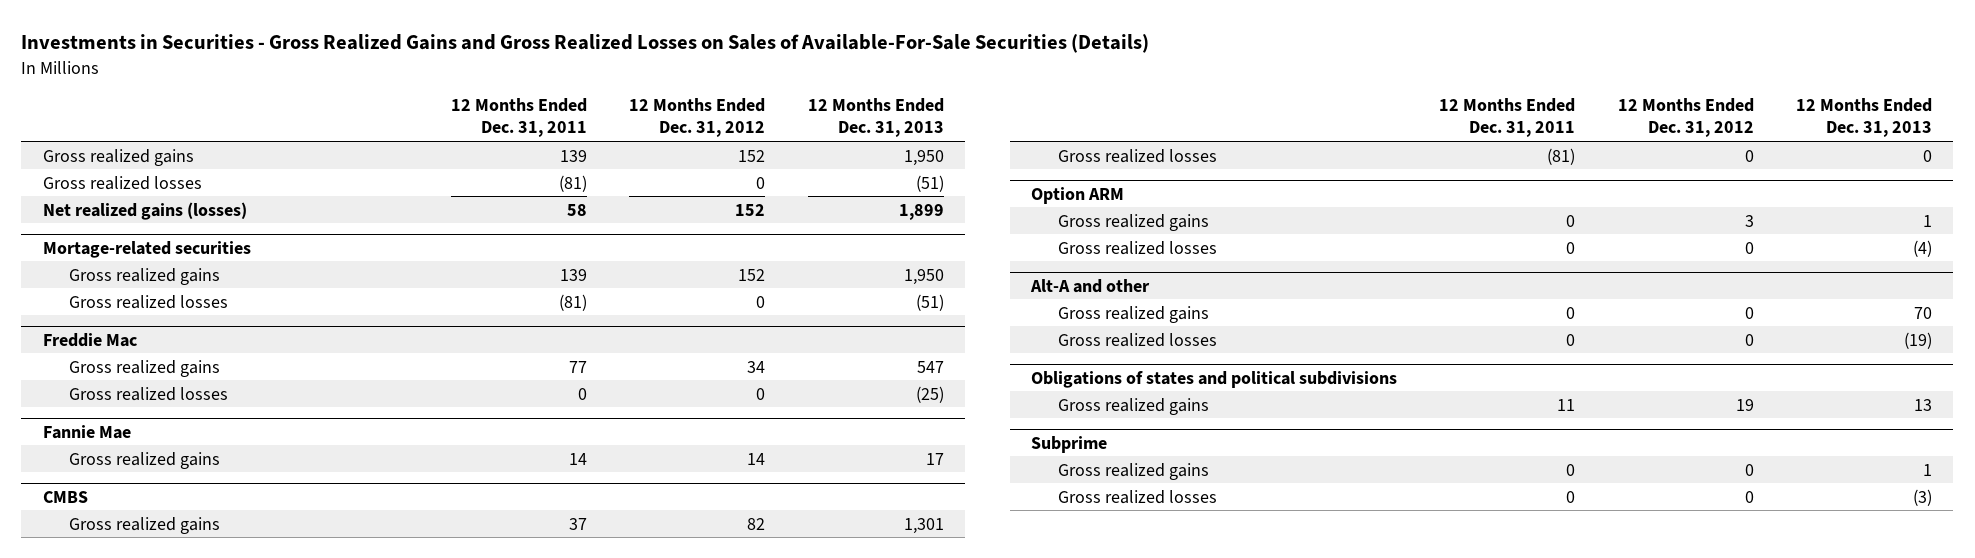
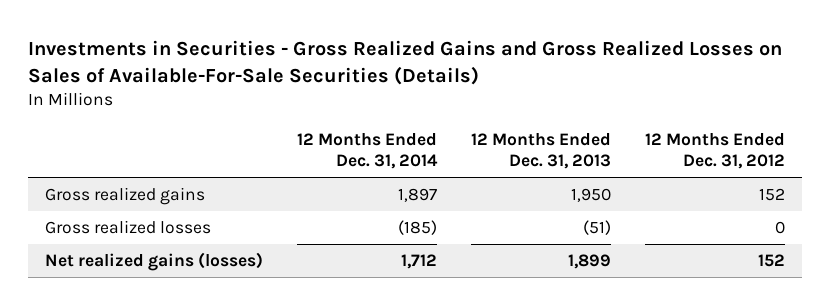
- | 12 Months Ended Dec. 31, 2011 | 12 Months Ended Dec. 31, 2012 | 12 Months Ended Dec. 31, 2013
+ | 12 Months Ended Dec. 31, 2014 | 12 Months Ended Dec. 31, 2013 | 12 Months Ended Dec. 31, 2012
- Mortage-related securities
- Gross realized gains | 139 | 152 | 1,950
- Gross realized losses | (81) | 0 | (51)
- Freddie Mac
- Gross realized gains | 77 | 34 | 547
- Gross realized losses | 0 | 0 | (25)
- Fannie Mae
- Gross realized gains | 14 | 14 | 17
- CMBS
- Gross realized gains | 37 | 82 | 1,301
- Gross realized losses | (81) | 0 | 0
- Option ARM
- Gross realized gains | 0 | 3 | 1
- Gross realized losses | 0 | 0 | (4)
- Alt-A and other
- Gross realized gains | 0 | 0 | 70
- Gross realized losses | 0 | 0 | (19)
- Obligations of states and political subdivisions
- Gross realized gains | 11 | 19 | 13
- Subprime
- Gross realized gains | 0 | 0 | 1
- Gross realized losses | 0 | 0 | (3)

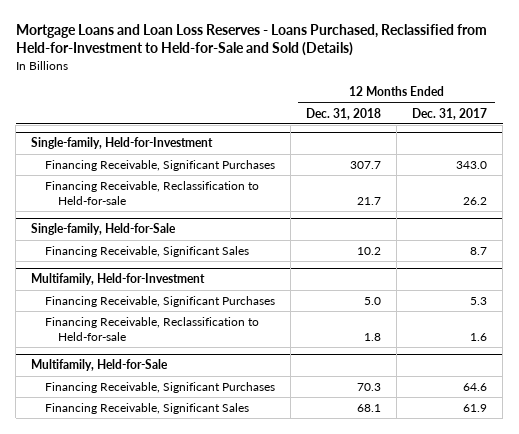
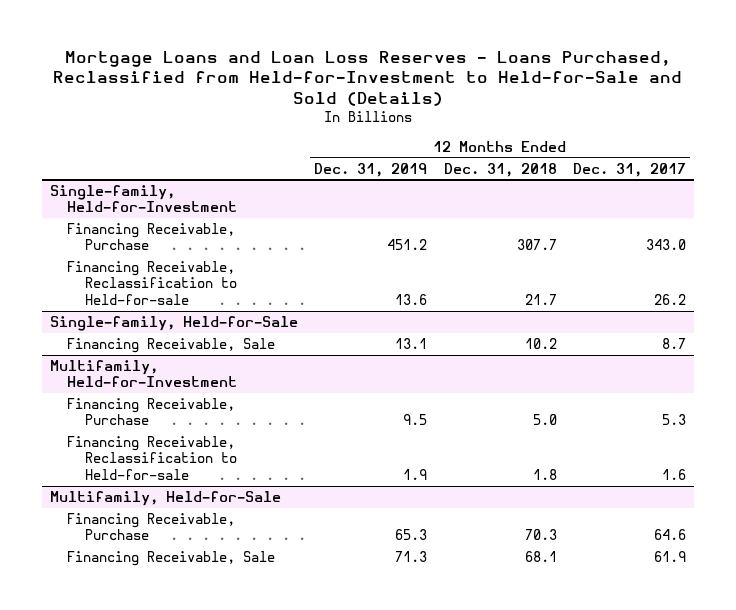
- | 12 Months Ended Dec. 31, 2018 | 12 Months Ended Dec. 31, 2017
+ | 12 Months Ended Dec. 31, 2019 | 12 Months Ended Dec. 31, 2018 | 12 Months Ended Dec. 31, 2017
@ Single-family, Held-for-Investment
- Financing Receivable, Significant Purchases | 307.7 | 343.0
+ Financing Receivable, Purchase | 451.2 | 307.7 | 343.0
@ Single-family, Held-for-Sale
- Financing Receivable, Significant Sales | 10.2 | 8.7
+ Financing Receivable, Sale | 13.1 | 10.2 | 8.7
@ Multifamily, Held-for-Investment
- Financing Receivable, Significant Purchases | 5.0 | 5.3
+ Financing Receivable, Purchase | 9.5 | 5.0 | 5.3
@ Multifamily, Held-for-Sale
- Financing Receivable, Significant Purchases | 70.3 | 64.6
- Financing Receivable, Significant Sales | 68.1 | 61.9
+ Financing Receivable, Purchase | 65.3 | 70.3 | 64.6
+ Financing Receivable, Sale | 71.3 | 68.1 | 61.9

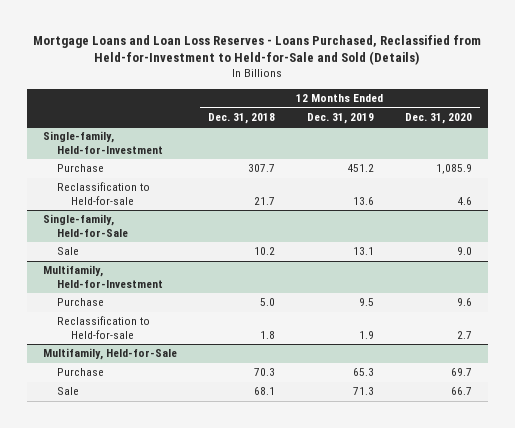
- | 12 Months Ended Dec. 31, 2019 | 12 Months Ended Dec. 31, 2018 | 12 Months Ended Dec. 31, 2017
+ | 12 Months Ended Dec. 31, 2018 | 12 Months Ended Dec. 31, 2019 | 12 Months Ended Dec. 31, 2020
@ Single-family, Held-for-Investment
- Financing Receivable, Purchase | 451.2 | 307.7 | 343.0
- Financing Receivable, Reclassification to Held-for-sale | 13.6 | 21.7 | 26.2
+ Purchase | 307.7 | 451.2 | 1,085.9
+ Reclassification to Held-for-sale | 21.7 | 13.6 | 4.6
@ Single-family, Held-for-Sale
- Financing Receivable, Sale | 13.1 | 10.2 | 8.7
+ Sale | 10.2 | 13.1 | 9.0
@ Multifamily, Held-for-Investment
- Financing Receivable, Purchase | 9.5 | 5.0 | 5.3
- Financing Receivable, Reclassification to Held-for-sale | 1.9 | 1.8 | 1.6
+ Purchase | 5.0 | 9.5 | 9.6
+ Reclassification to Held-for-sale | 1.8 | 1.9 | 2.7
@ Multifamily, Held-for-Sale
- Financing Receivable, Purchase | 65.3 | 70.3 | 64.6
- Financing Receivable, Sale | 71.3 | 68.1 | 61.9
+ Purchase | 70.3 | 65.3 | 69.7
+ Sale | 68.1 | 71.3 | 66.7

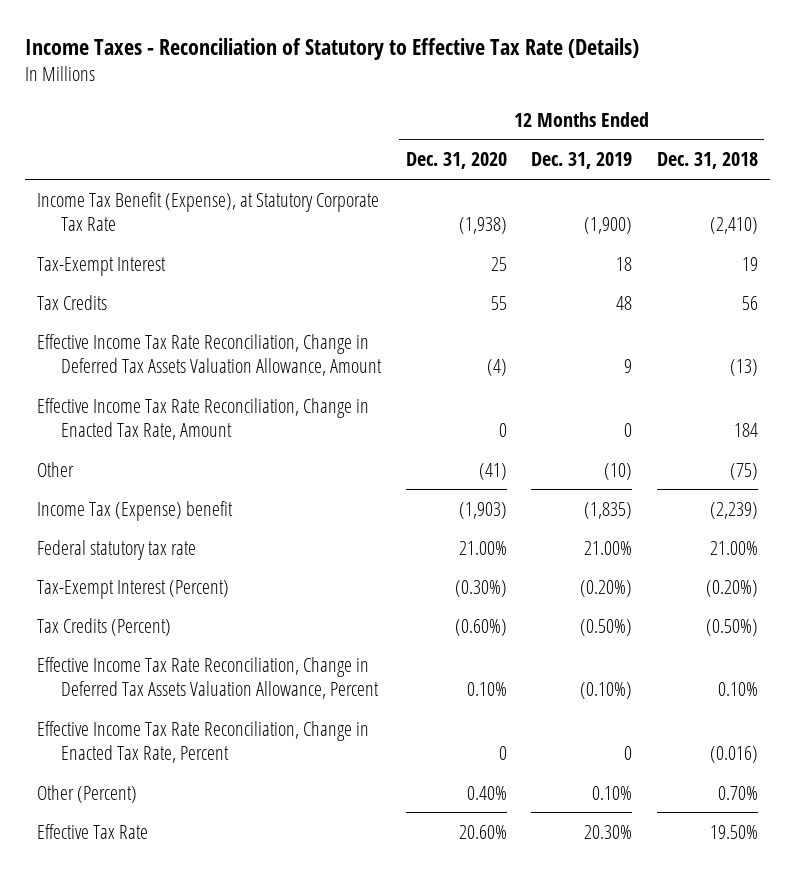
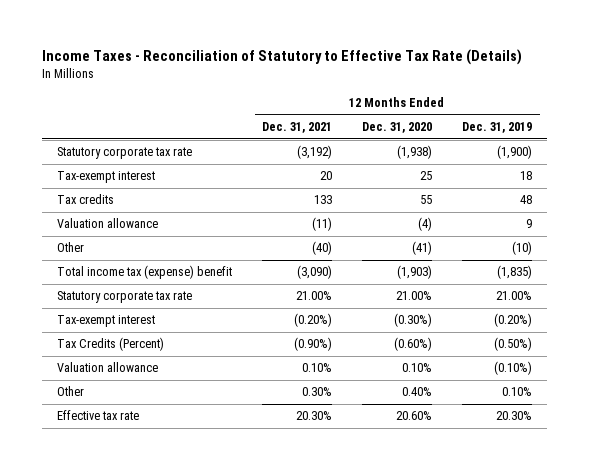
- | 12 Months Ended Dec. 31, 2020 | 12 Months Ended Dec. 31, 2019 | 12 Months Ended Dec. 31, 2018
+ | 12 Months Ended Dec. 31, 2021 | 12 Months Ended Dec. 31, 2020 | 12 Months Ended Dec. 31, 2019
- Income Tax Benefit (Expense), at Statutory Corporate Tax Rate | (1,938) | (1,900) | (2,410)
- Tax-Exempt Interest | 25 | 18 | 19
- Tax Credits | 55 | 48 | 56
- Effective Income Tax Rate Reconciliation, Change in Deferred Tax Assets Valuation Allowance, Amount | (4) | 9 | (13)
- Effective Income Tax Rate Reconciliation, Change in Enacted Tax Rate, Amount | 0 | 0 | 184
+ Statutory corporate tax rate | (3,192) | (1,938) | (1,900)
+ Tax-exempt interest | 20 | 25 | 18
+ Tax credits | 133 | 55 | 48
+ Valuation allowance | (11) | (4) | 9
- Income Tax (Expense) benefit | (1,903) | (1,835) | (2,239)
- Federal statutory tax rate | 21.00% | 21.00% | 21.00%
- Tax-Exempt Interest (Percent) | (0.30%) | (0.20%) | (0.20%)
+ Total income tax (expense) benefit | (3,090) | (1,903) | (1,835)
+ Statutory corporate tax rate | 21.00% | 21.00% | 21.00%
+ Tax-exempt interest | (0.20%) | (0.30%) | (0.20%)
- Effective Income Tax Rate Reconciliation, Change in Deferred Tax Assets Valuation Allowance, Percent | 0.10% | (0.10%) | 0.10%
- Effective Income Tax Rate Reconciliation, Change in Enacted Tax Rate, Percent | 0 | 0 | (0.016)
- Other (Percent) | 0.40% | 0.10% | 0.70%
- Effective Tax Rate | 20.60% | 20.30% | 19.50%
+ Valuation allowance | 0.10% | 0.10% | (0.10%)
+ Other | 0.30% | 0.40% | 0.10%
+ Effective tax rate | 20.30% | 20.60% | 20.30%

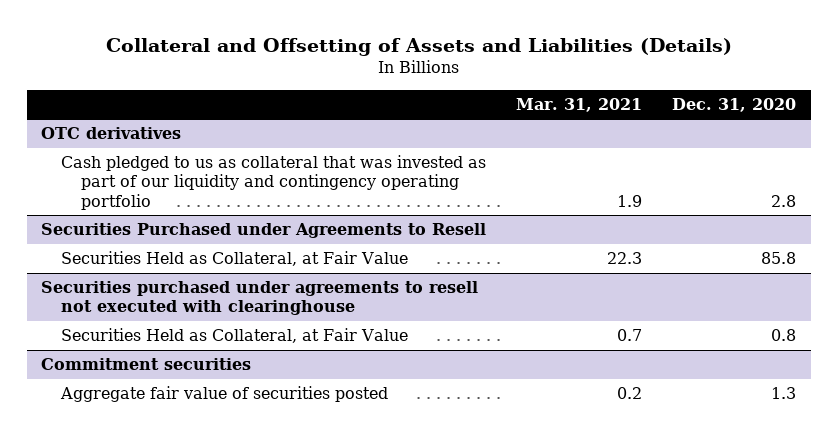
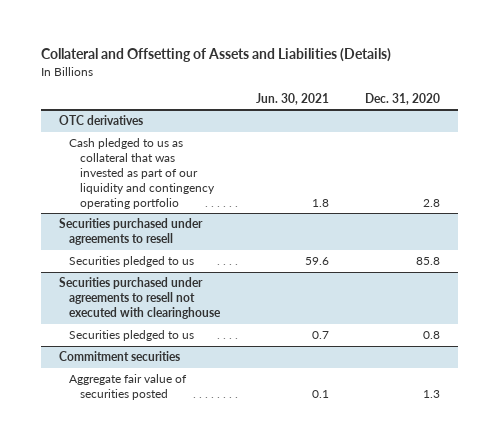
- | Mar. 31, 2021 | Dec. 31, 2020
+ | Jun. 30, 2021 | Dec. 31, 2020
- Securities Purchased under Agreements to Resell
- Securities Held as Collateral, at Fair Value | 22.3 | 85.8
+ Securities purchased under agreements to resell
+ Securities pledged to us | 59.6 | 85.8
@ Securities purchased under agreements to resell not executed with clearinghouse
- Securities Held as Collateral, at Fair Value | 0.7 | 0.8
+ Securities pledged to us | 0.7 | 0.8

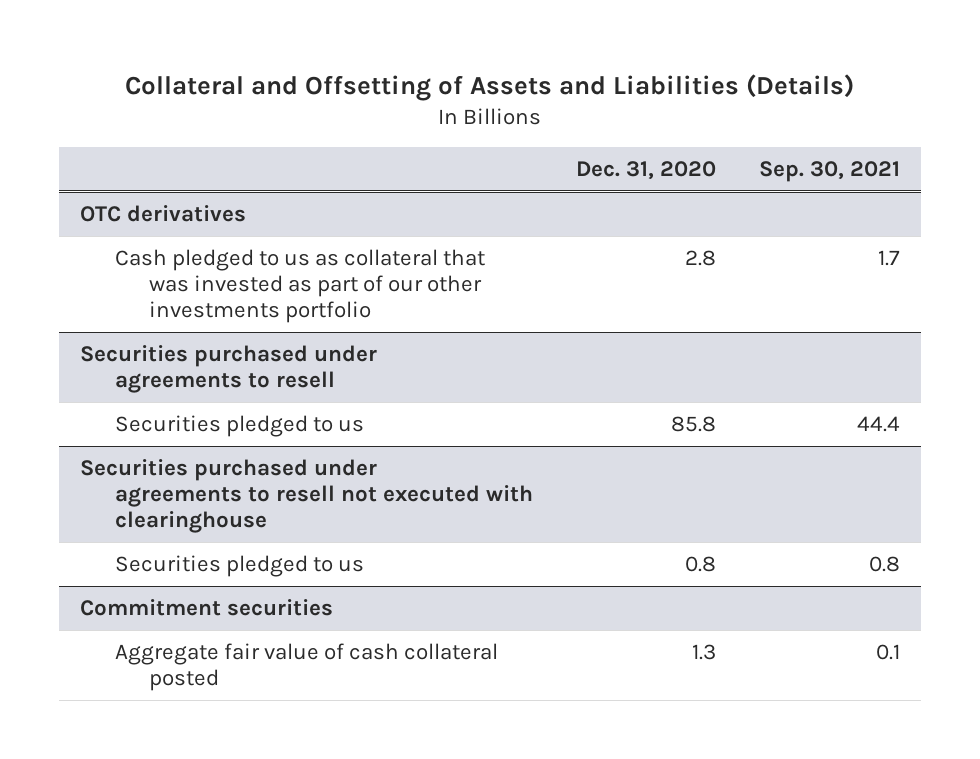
- | Jun. 30, 2021 | Dec. 31, 2020
+ | Dec. 31, 2020 | Sep. 30, 2021
@ OTC derivatives
- Cash pledged to us as collateral that was invested as part of our liquidity and contingency operating portfolio | 1.8 | 2.8
+ Cash pledged to us as collateral that was invested as part of our other investments portfolio | 2.8 | 1.7
@ Commitment securities
- Aggregate fair value of securities posted | 0.1 | 1.3
+ Aggregate fair value of cash collateral posted | 1.3 | 0.1

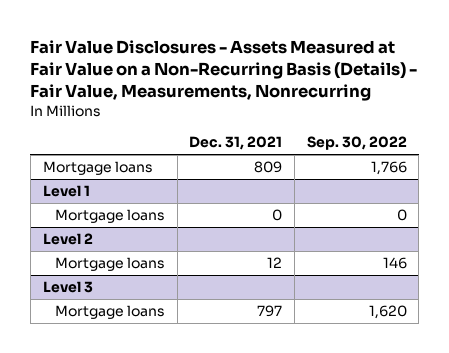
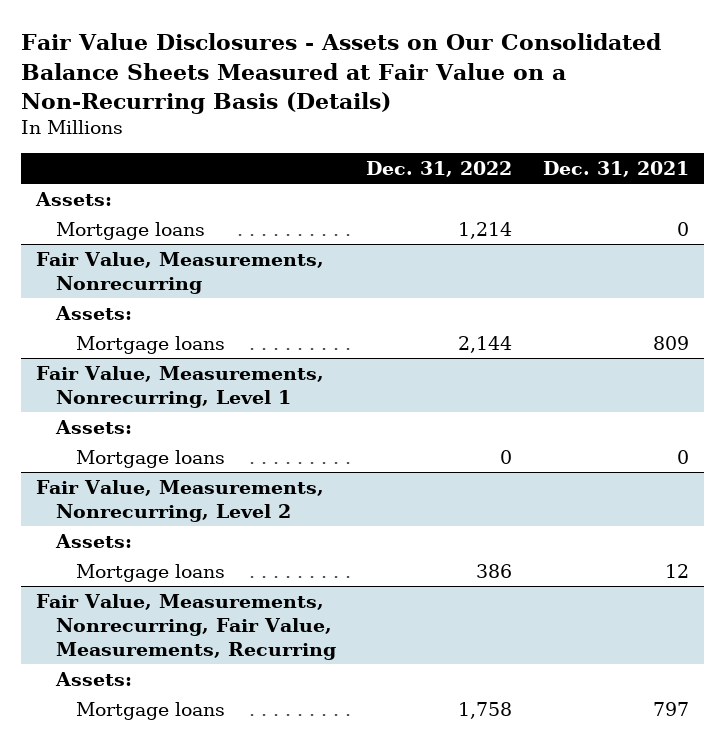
- Fair Value Disclosures - Assets Measured at Fair Value on a Non-Recurring Basis (Details) - Fair Value, Measurements, Nonrecurring
+ Fair Value Disclosures - Assets on Our Consolidated Balance Sheets Measured at Fair Value on a Non-Recurring Basis (Details)
- | Dec. 31, 2021 | Sep. 30, 2022
+ | Dec. 31, 2022 | Dec. 31, 2021
+ Assets:
+ Mortgage loans | 1,214 | 0
+ Fair Value, Measurements, Nonrecurring
+ Assets:
- Level 1
+ Fair Value, Measurements, Nonrecurring, Level 1
+ Assets:
- Level 2
+ Fair Value, Measurements, Nonrecurring, Level 2
+ Assets:
- Level 3
+ Fair Value, Measurements, Nonrecurring, Fair Value, Measurements, Recurring
+ Assets:

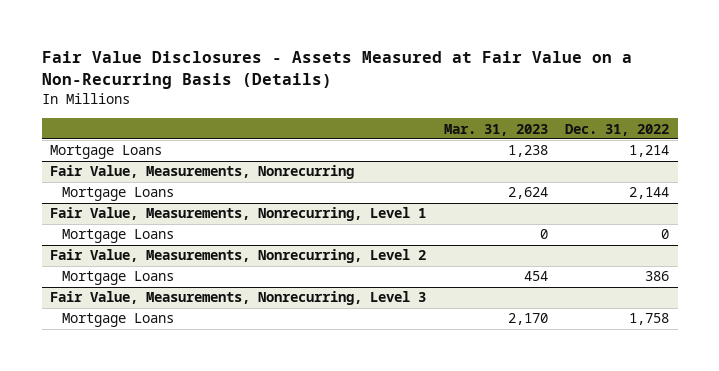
- Fair Value Disclosures - Assets on Our Consolidated Balance Sheets Measured at Fair Value on a Non-Recurring Basis (Details)
+ Fair Value Disclosures - Assets Measured at Fair Value on a Non-Recurring Basis (Details)
- | Dec. 31, 2022 | Dec. 31, 2021
+ | Mar. 31, 2023 | Dec. 31, 2022
- Assets:
- Mortgage loans | 1,214 | 0
+ Mortgage Loans | 1,238 | 1,214
@ Fair Value, Measurements, Nonrecurring
- Assets:
- Mortgage loans | 2,144 | 809
+ Mortgage Loans | 2,624 | 2,144
@ Fair Value, Measurements, Nonrecurring, Level 1
- Assets:
- Mortgage loans | 0 | 0
+ Mortgage Loans | 0 | 0
@ Fair Value, Measurements, Nonrecurring, Level 2
- Assets:
- Mortgage loans | 386 | 12
- Fair Value, Measurements, Nonrecurring, Fair Value, Measurements, Recurring
- Assets:
- Mortgage loans | 1,758 | 797
@ Fair Value, Measurements, Nonrecurring, Level 2
+ Mortgage Loans | 454 | 386
+ Fair Value, Measurements, Nonrecurring, Level 3
+ Mortgage Loans | 2,170 | 1,758

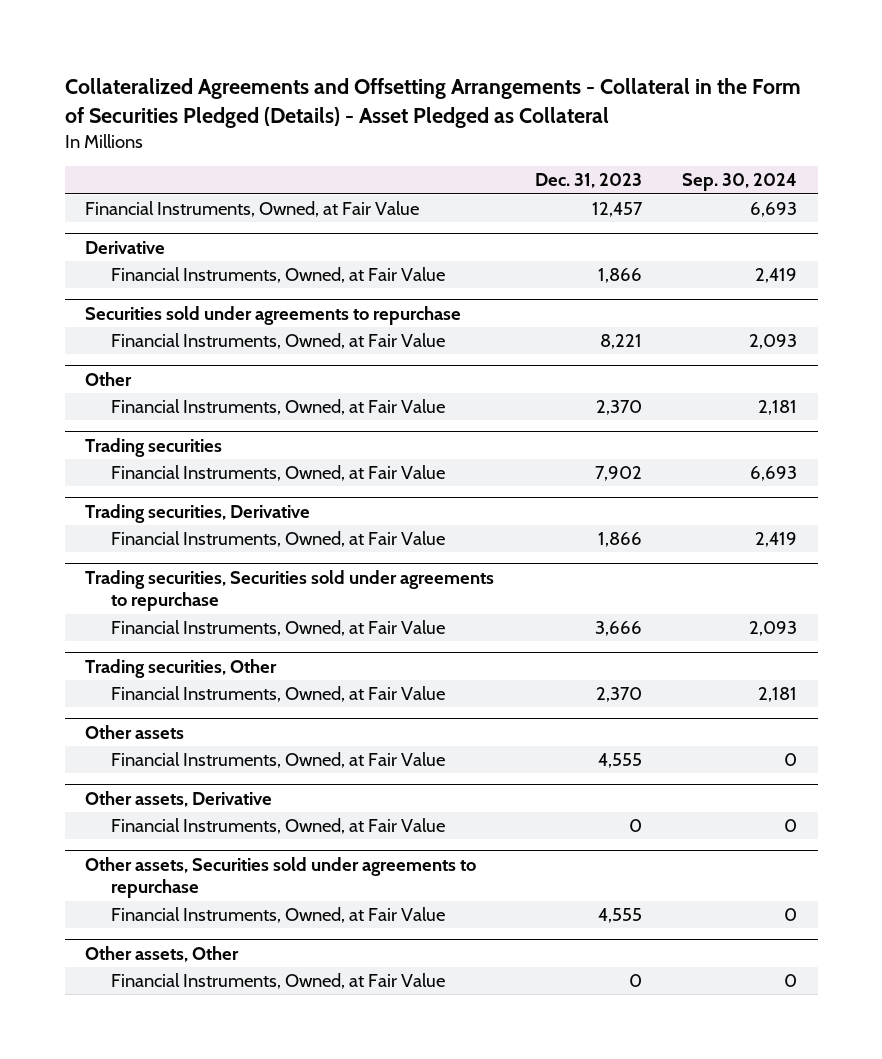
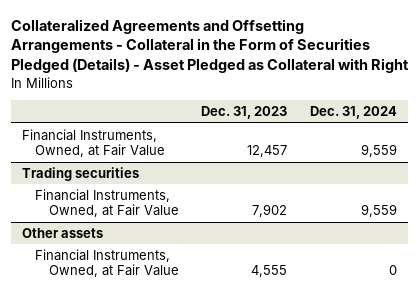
- Collateralized Agreements and Offsetting Arrangements - Collateral in the Form of Securities Pledged (Details) - Asset Pledged as Collateral
+ Collateralized Agreements and Offsetting Arrangements - Collateral in the Form of Securities Pledged (Details) - Asset Pledged as Collateral with Right
- | Dec. 31, 2023 | Sep. 30, 2024
+ | Dec. 31, 2023 | Dec. 31, 2024
- Derivative
- Financial Instruments, Owned, at Fair Value | 1,866 | 2,419
- Securities sold under agreements to repurchase
- Financial Instruments, Owned, at Fair Value | 8,221 | 2,093
- Other
- Financial Instruments, Owned, at Fair Value | 2,370 | 2,181
- Trading securities, Derivative
- Financial Instruments, Owned, at Fair Value | 1,866 | 2,419
- Trading securities, Securities sold under agreements to repurchase
- Financial Instruments, Owned, at Fair Value | 3,666 | 2,093
- Trading securities, Other
- Financial Instruments, Owned, at Fair Value | 2,370 | 2,181
- Other assets, Derivative
- Financial Instruments, Owned, at Fair Value | 0 | 0
- Other assets, Securities sold under agreements to repurchase
- Financial Instruments, Owned, at Fair Value | 4,555 | 0
- Other assets, Other
- Financial Instruments, Owned, at Fair Value | 0 | 0

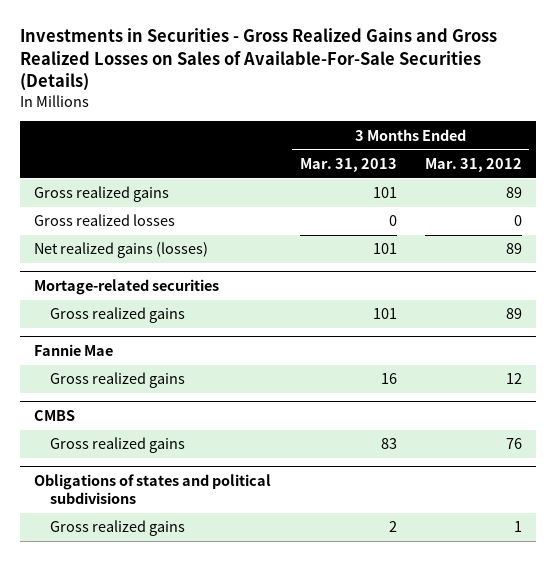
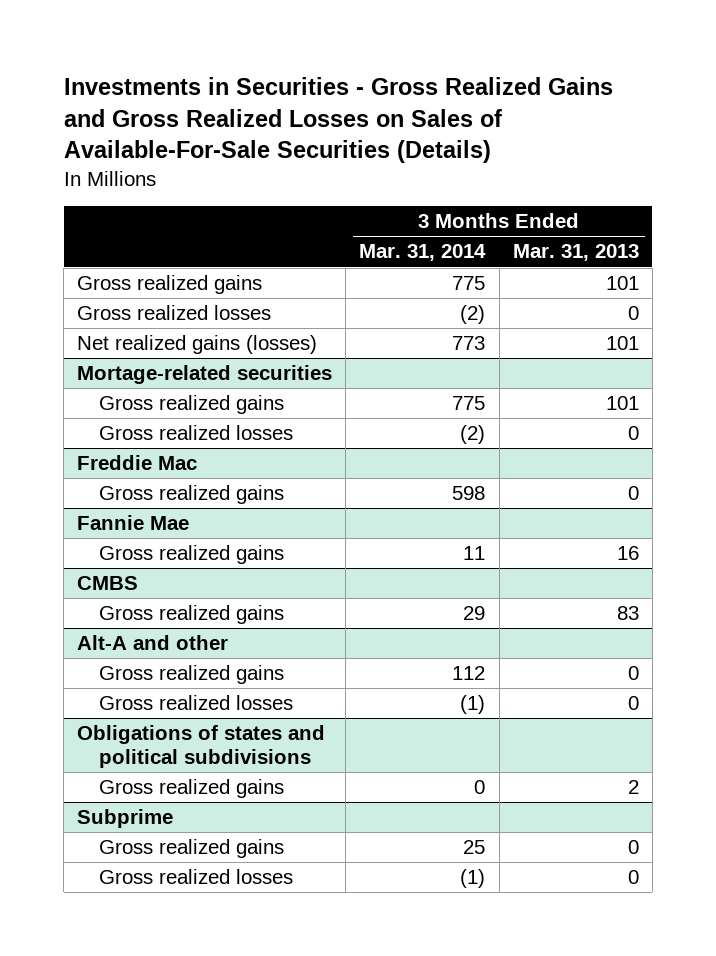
- | 3 Months Ended Mar. 31, 2013 | 3 Months Ended Mar. 31, 2012
+ | 3 Months Ended Mar. 31, 2014 | 3 Months Ended Mar. 31, 2013
@ Mortage-related securities
+ Gross realized losses | (2) | 0
+ Freddie Mac
+ Gross realized gains | 598 | 0
+ Alt-A and other
+ Gross realized gains | 112 | 0
+ Gross realized losses | (1) | 0
+ Subprime
+ Gross realized gains | 25 | 0
+ Gross realized losses | (1) | 0

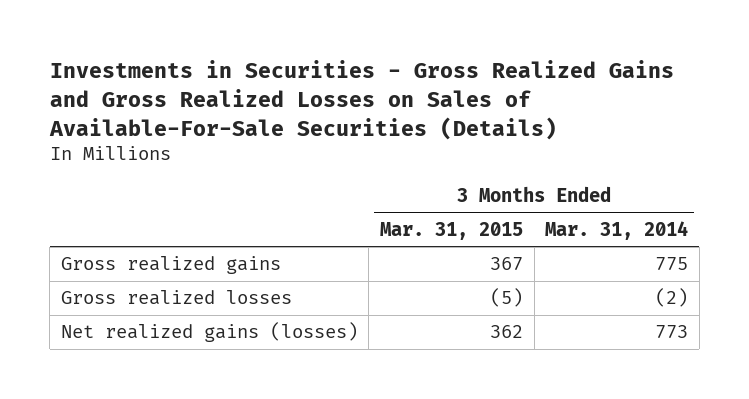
- | 3 Months Ended Mar. 31, 2014 | 3 Months Ended Mar. 31, 2013
+ | 3 Months Ended Mar. 31, 2015 | 3 Months Ended Mar. 31, 2014
- Mortage-related securities
- Gross realized gains | 775 | 101
- Gross realized losses | (2) | 0
- Freddie Mac
- Gross realized gains | 598 | 0
- Fannie Mae
- Gross realized gains | 11 | 16
- CMBS
- Gross realized gains | 29 | 83
- Alt-A and other
- Gross realized gains | 112 | 0
- Gross realized losses | (1) | 0
- Obligations of states and political subdivisions
- Gross realized gains | 0 | 2
- Subprime
- Gross realized gains | 25 | 0
- Gross realized losses | (1) | 0

